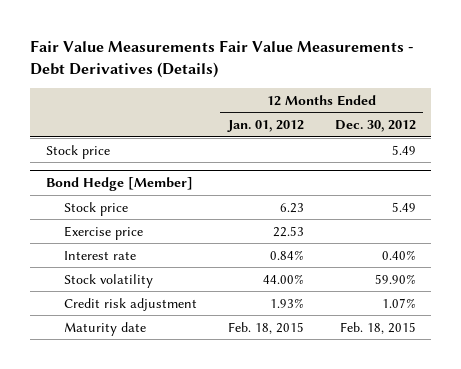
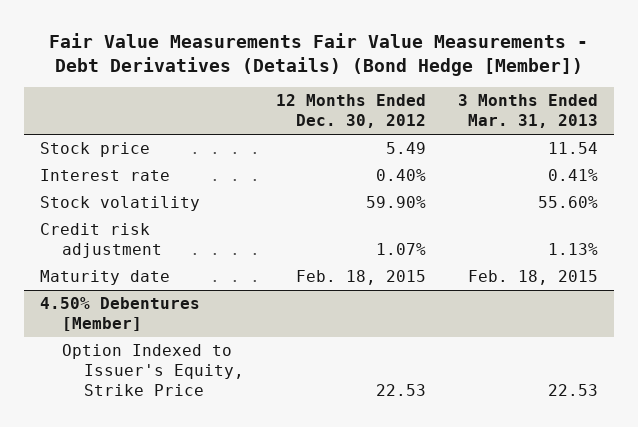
- Fair Value Measurements Fair Value Measurements - Debt Derivatives (Details)
+ Fair Value Measurements Fair Value Measurements - Debt Derivatives (Details) (Bond Hedge [Member])
- | 12 Months Ended Jan. 01, 2012 | 12 Months Ended Dec. 30, 2012
+ | 12 Months Ended Dec. 30, 2012 | 3 Months Ended Mar. 31, 2013
- Bond Hedge [Member]
- Stock price | 6.23 | 5.49
- Exercise price | 22.53 |
+ 4.50% Debentures [Member]
+ Option Indexed to Issuer's Equity, Strike Price | 22.53 | 22.53

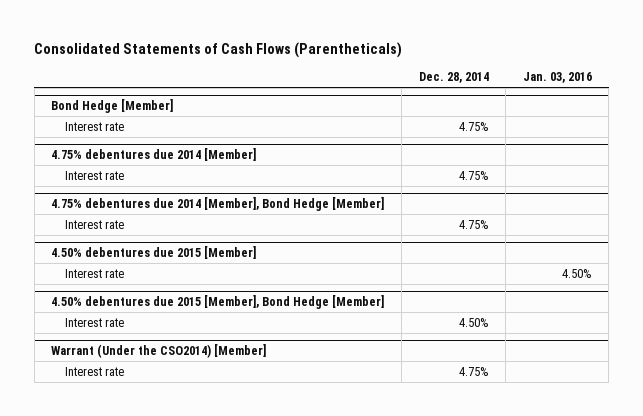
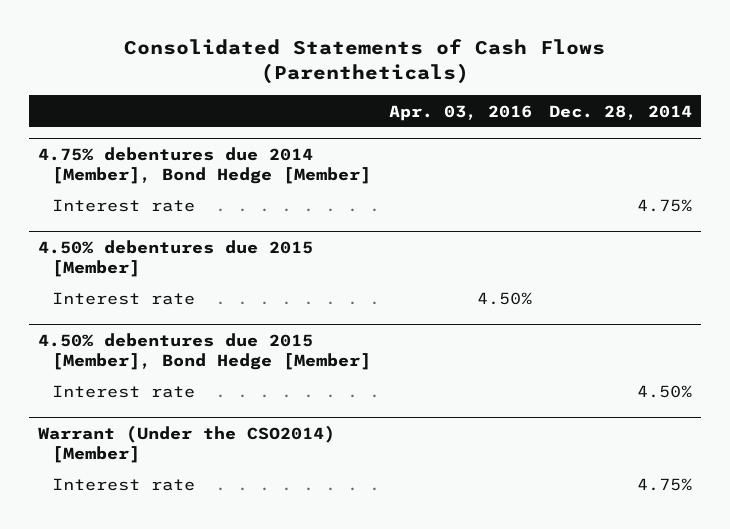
- | Dec. 28, 2014 | Jan. 03, 2016
+ | Apr. 03, 2016 | Dec. 28, 2014
- Bond Hedge [Member]
- Interest rate | 4.75% |
- 4.75% debentures due 2014 [Member]
- Interest rate | 4.75% |

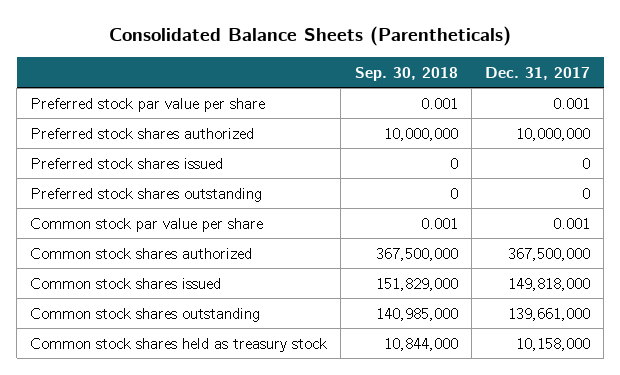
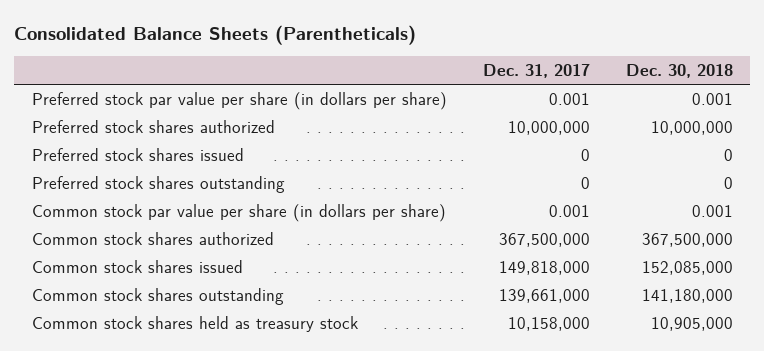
- | Sep. 30, 2018 | Dec. 31, 2017
+ | Dec. 31, 2017 | Dec. 30, 2018
- Preferred stock par value per share | 0.001 | 0.001
+ Preferred stock par value per share (in dollars per share) | 0.001 | 0.001
- Common stock par value per share | 0.001 | 0.001
+ Common stock par value per share (in dollars per share) | 0.001 | 0.001

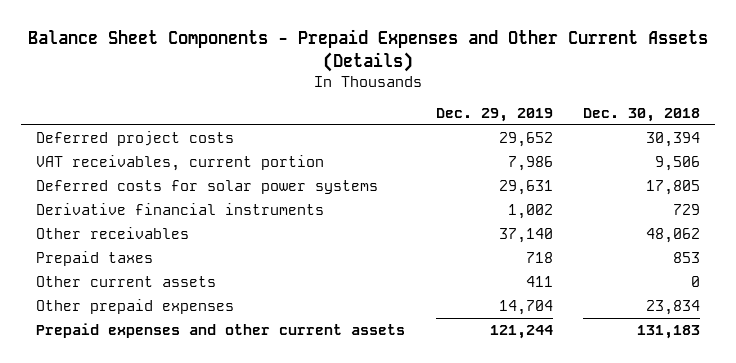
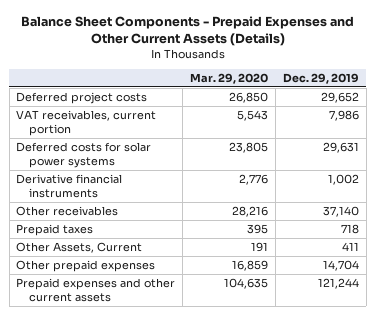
- | Dec. 29, 2019 | Dec. 30, 2018
+ | Mar. 29, 2020 | Dec. 29, 2019
- Other current assets | 411 | 0
+ Other Assets, Current | 191 | 411

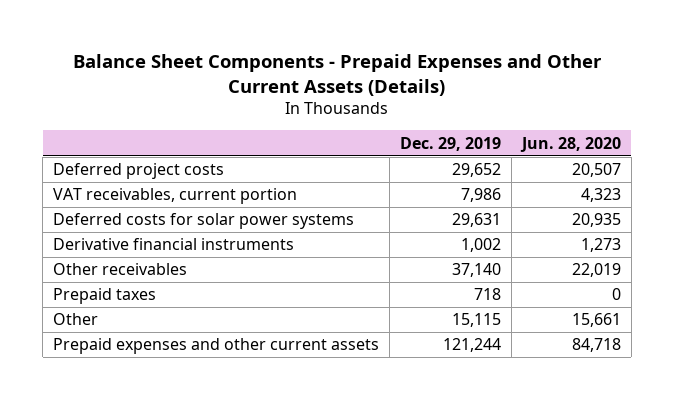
- | Mar. 29, 2020 | Dec. 29, 2019
+ | Dec. 29, 2019 | Jun. 28, 2020
- Other Assets, Current | 191 | 411
- Other prepaid expenses | 16,859 | 14,704
+ Other | 15,115 | 15,661

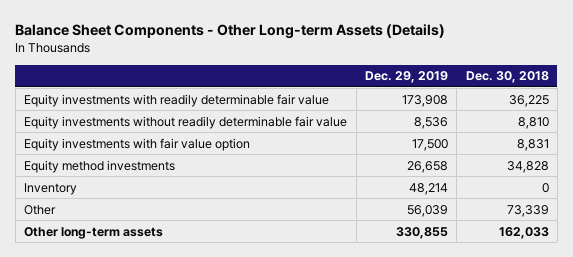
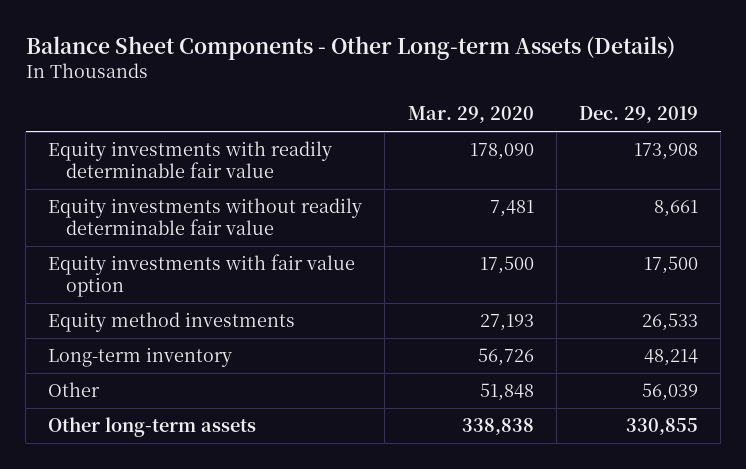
- | Dec. 29, 2019 | Dec. 30, 2018
+ | Mar. 29, 2020 | Dec. 29, 2019
- Equity investments without readily determinable fair value | 8,536 | 8,810
+ Equity investments without readily determinable fair value | 7,481 | 8,661
- Equity method investments | 26,658 | 34,828
- Inventory | 48,214 | 0
+ Equity method investments | 27,193 | 26,533
+ Long-term inventory | 56,726 | 48,214

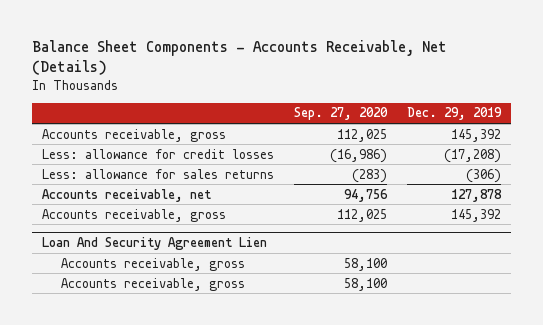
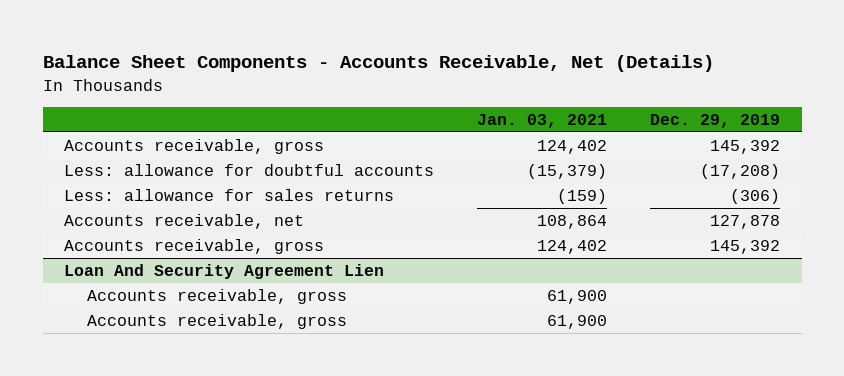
- | Sep. 27, 2020 | Dec. 29, 2019
+ | Jan. 03, 2021 | Dec. 29, 2019
- Less: allowance for credit losses | (16,986) | (17,208)
+ Less: allowance for doubtful accounts | (15,379) | (17,208)

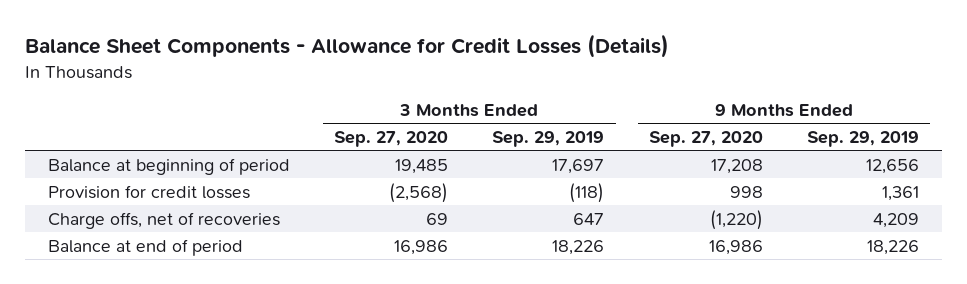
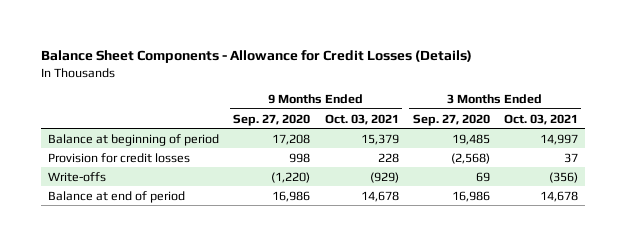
- | 3 Months Ended Sep. 27, 2020 | 3 Months Ended Sep. 29, 2019 | 9 Months Ended Sep. 27, 2020 | 9 Months Ended Sep. 29, 2019
+ | 9 Months Ended Sep. 27, 2020 | 9 Months Ended Oct. 03, 2021 | 3 Months Ended Sep. 27, 2020 | 3 Months Ended Oct. 03, 2021
- Charge offs, net of recoveries | 69 | 647 | (1,220) | 4,209
+ Write-offs | (1,220) | (929) | 69 | (356)

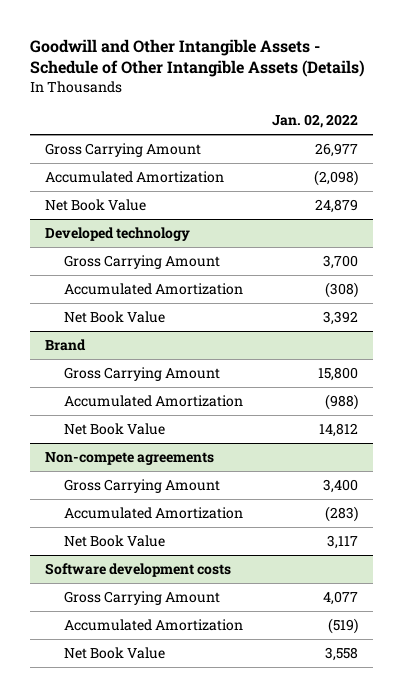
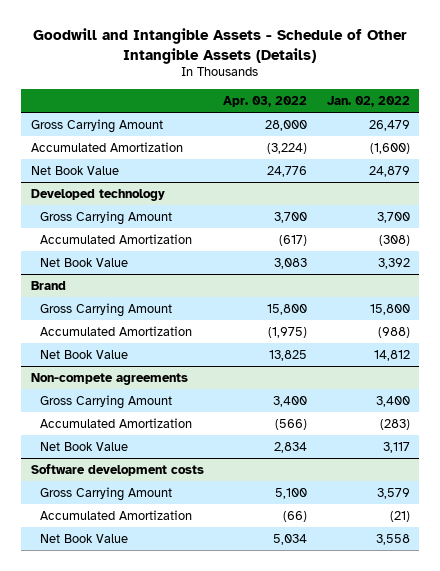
- Goodwill and Other Intangible Assets - Schedule of Other Intangible Assets (Details)
+ Goodwill and Intangible Assets - Schedule of Other Intangible Assets (Details)
- | Jan. 02, 2022
+ | Apr. 03, 2022 | Jan. 02, 2022
- Gross Carrying Amount | 26,977
- Accumulated Amortization | (2,098)
+ Gross Carrying Amount | 28,000 | 26,479
+ Accumulated Amortization | (3,224) | (1,600)
@ Software development costs
- Gross Carrying Amount | 4,077
- Accumulated Amortization | (519)
+ Gross Carrying Amount | 5,100 | 3,579
+ Accumulated Amortization | (66) | (21)

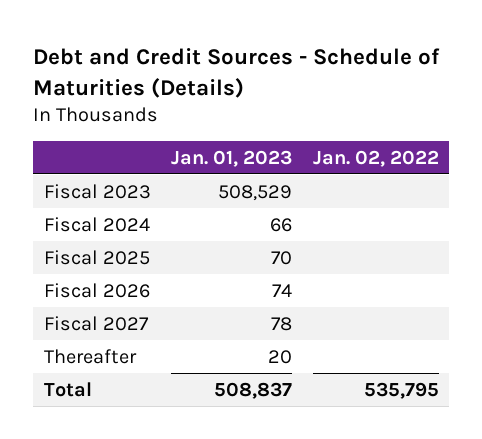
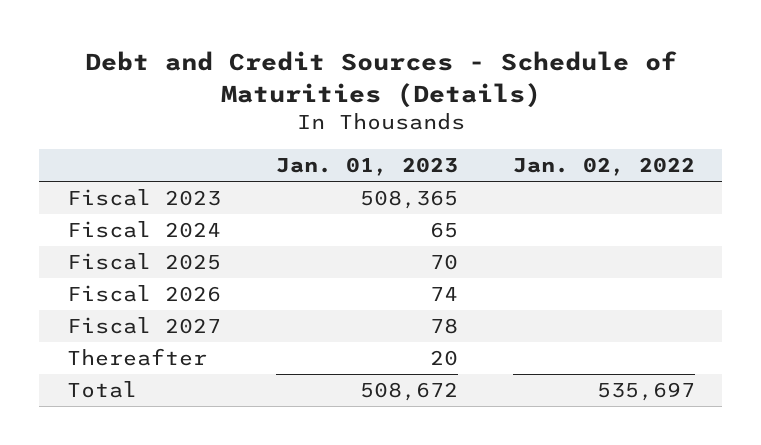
- Fiscal 2023 | 508,529 |
- Fiscal 2024 | 66 |
+ Fiscal 2023 | 508,365 |
+ Fiscal 2024 | 65 |
- Total | 508,837 | 535,795
+ Total | 508,672 | 535,697

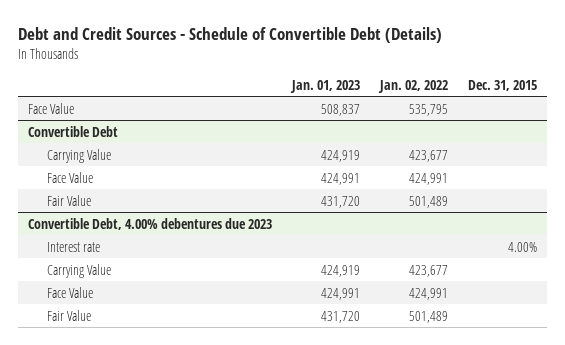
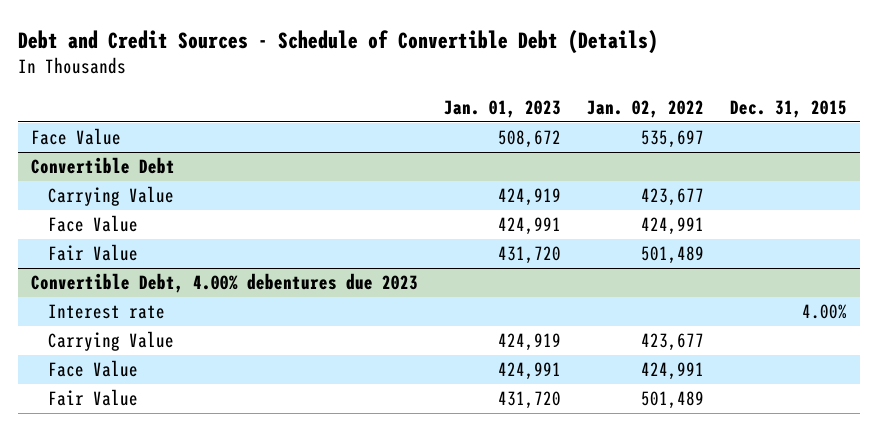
- Face Value | 508,837 | 535,795 |
+ Face Value | 508,672 | 535,697 |

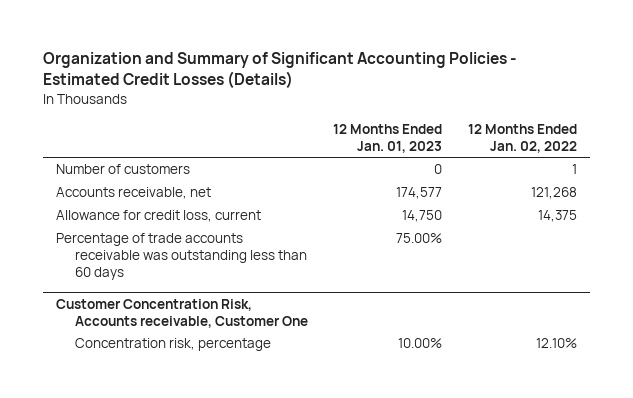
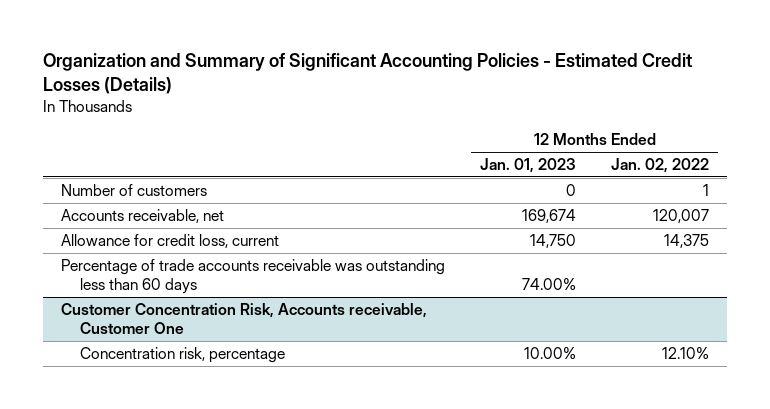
- Accounts receivable, net | 174,577 | 121,268
+ Accounts receivable, net | 169,674 | 120,007
- Percentage of trade accounts receivable was outstanding less than 60 days | 75.00% |
+ Percentage of trade accounts receivable was outstanding less than 60 days | 74.00% |

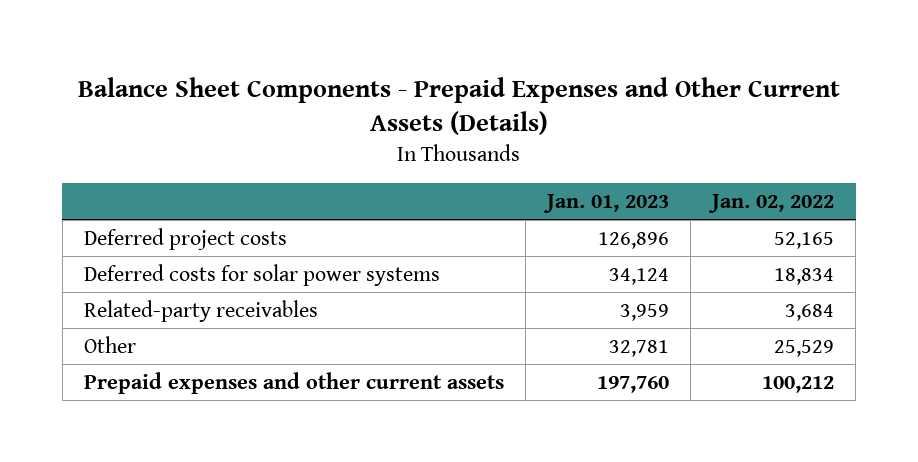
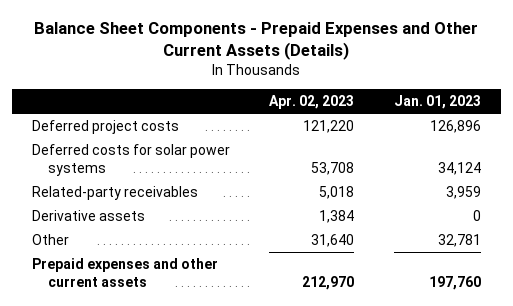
- | Jan. 01, 2023 | Jan. 02, 2022
+ | Apr. 02, 2023 | Jan. 01, 2023
+ Derivative assets | 1,384 | 0

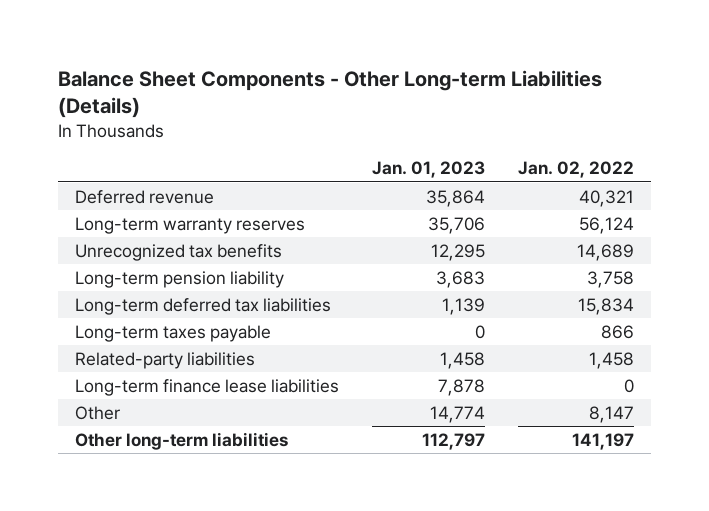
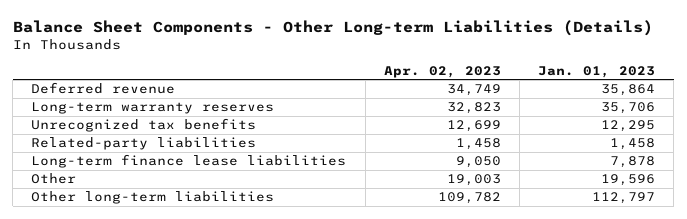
- | Jan. 01, 2023 | Jan. 02, 2022
+ | Apr. 02, 2023 | Jan. 01, 2023
- Long-term pension liability | 3,683 | 3,758
- Long-term deferred tax liabilities | 1,139 | 15,834
- Long-term taxes payable | 0 | 866
- Other | 14,774 | 8,147
+ Other | 19,003 | 19,596

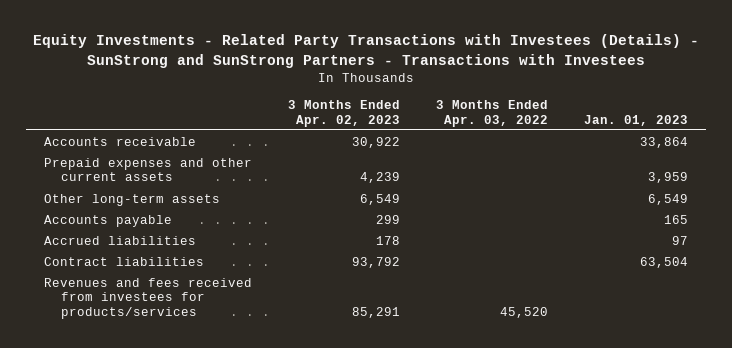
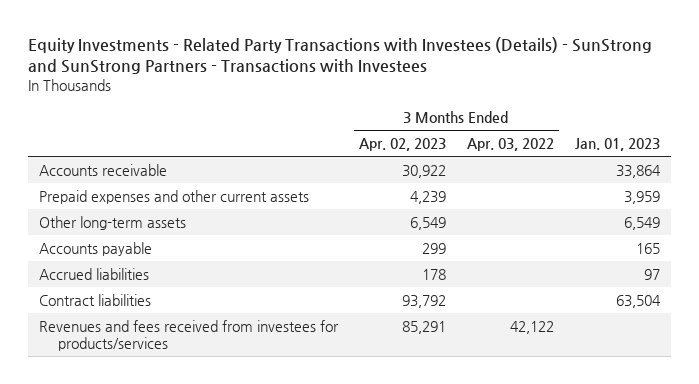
- Revenues and fees received from investees for products/services | 85,291 | 45,520 |
+ Revenues and fees received from investees for products/services | 85,291 | 42,122 |

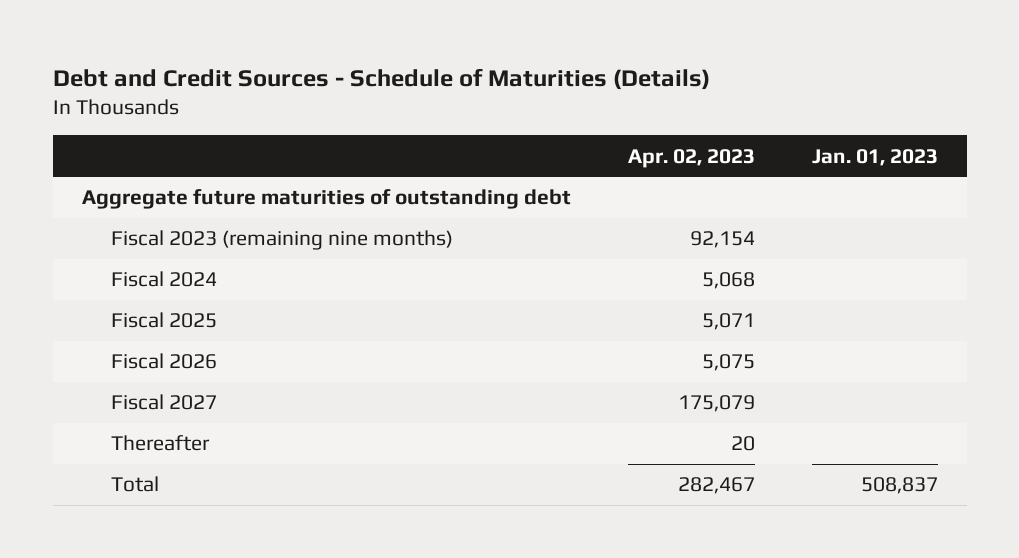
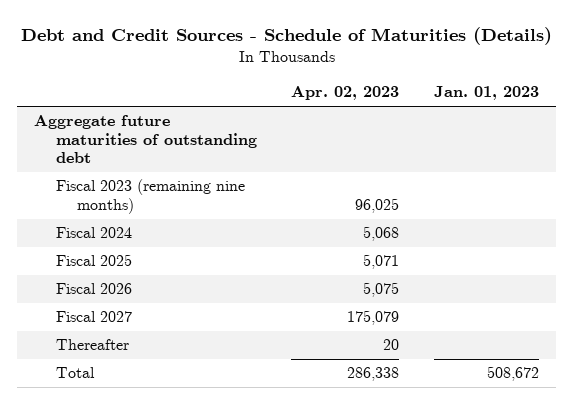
- Fiscal 2023 (remaining nine months) | 92,154 |
+ Fiscal 2023 (remaining nine months) | 96,025 |
- Total | 282,467 | 508,837
+ Total | 286,338 | 508,672

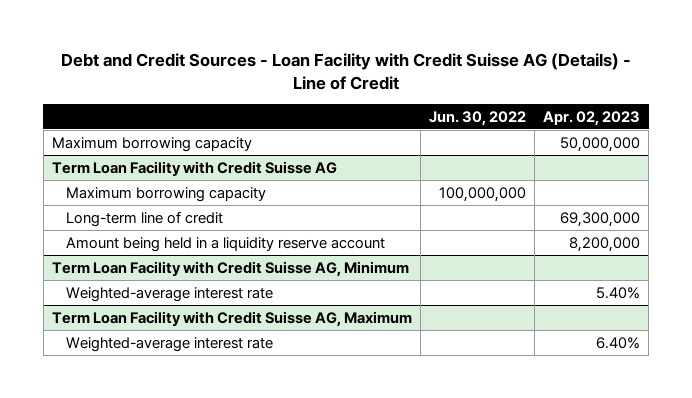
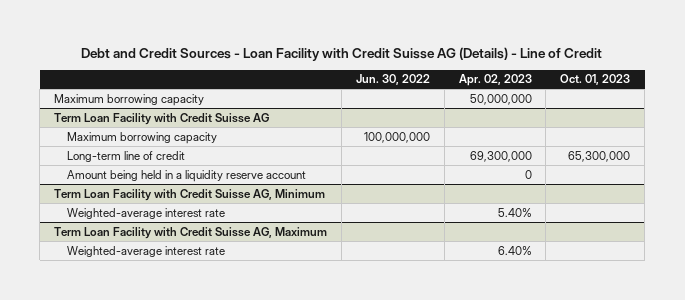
- | Jun. 30, 2022 | Apr. 02, 2023
+ | Jun. 30, 2022 | Apr. 02, 2023 | Oct. 01, 2023
@ Term Loan Facility with Credit Suisse AG
- Amount being held in a liquidity reserve account | | 8,200,000
+ Amount being held in a liquidity reserve account | | 0 |

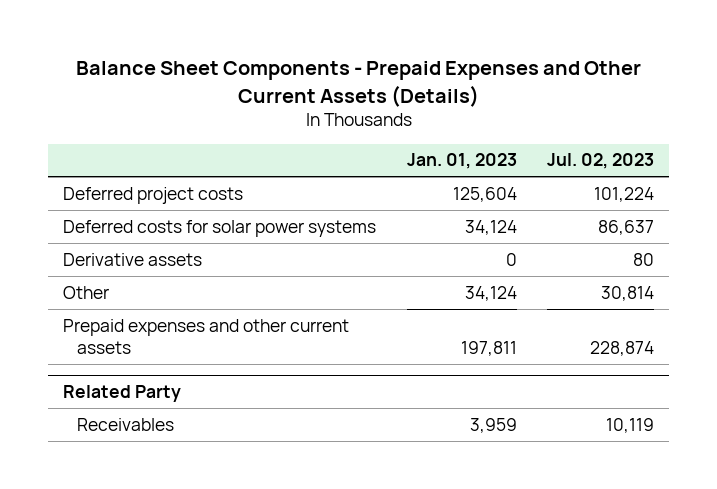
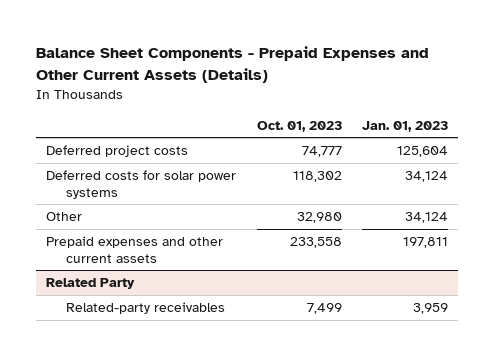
- | Jan. 01, 2023 | Jul. 02, 2023
+ | Oct. 01, 2023 | Jan. 01, 2023
- Derivative assets | 0 | 80
@ Related Party
- Receivables | 3,959 | 10,119
+ Related-party receivables | 7,499 | 3,959

